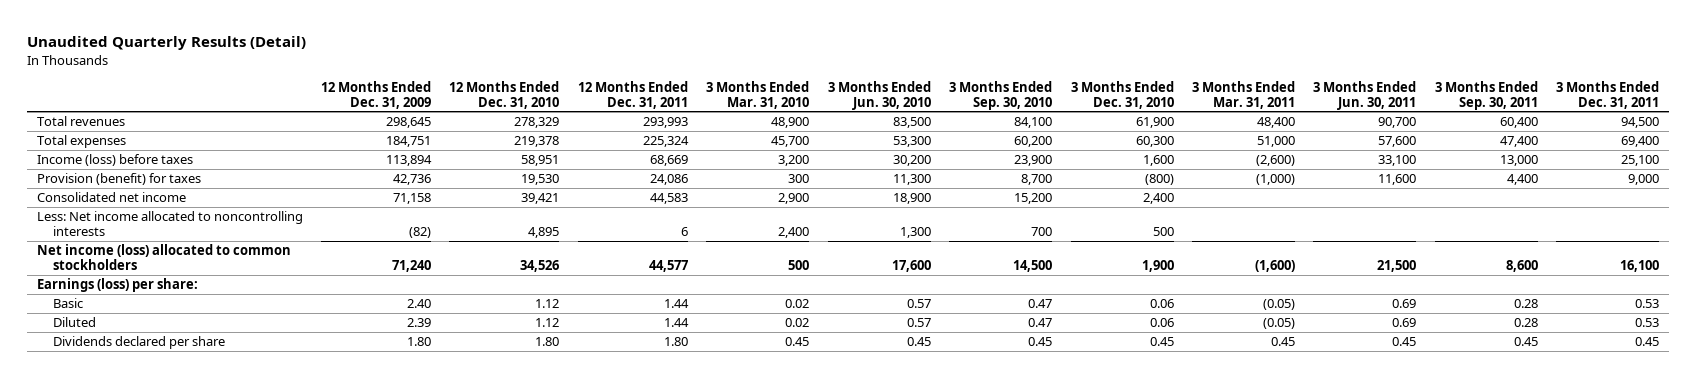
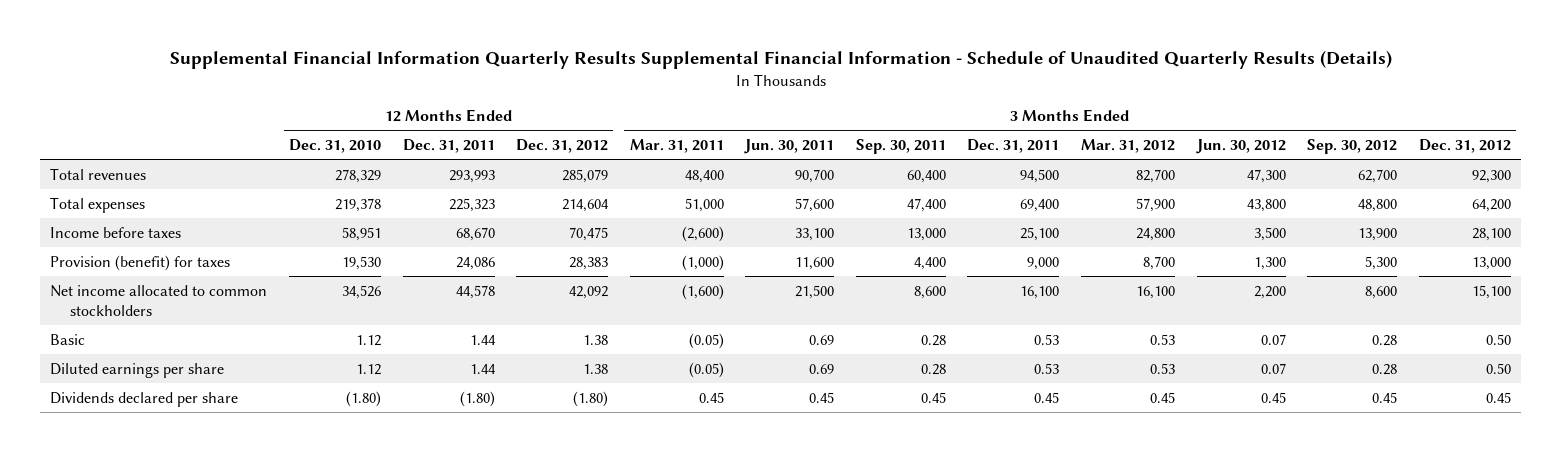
- Unaudited Quarterly Results (Detail)
+ Supplemental Financial Information Quarterly Results Supplemental Financial Information - Schedule of Unaudited Quarterly Results (Details)
- | 12 Months Ended Dec. 31, 2009 | 12 Months Ended Dec. 31, 2010 | 12 Months Ended Dec. 31, 2011 | 3 Months Ended Mar. 31, 2010 | 3 Months Ended Jun. 30, 2010 | 3 Months Ended Sep. 30, 2010 | 3 Months Ended Dec. 31, 2010 | 3 Months Ended Mar. 31, 2011 | 3 Months Ended Jun. 30, 2011 | 3 Months Ended Sep. 30, 2011 | 3 Months Ended Dec. 31, 2011
+ | 12 Months Ended Dec. 31, 2010 | 12 Months Ended Dec. 31, 2011 | 12 Months Ended Dec. 31, 2012 | 3 Months Ended Mar. 31, 2011 | 3 Months Ended Jun. 30, 2011 | 3 Months Ended Sep. 30, 2011 | 3 Months Ended Dec. 31, 2011 | 3 Months Ended Mar. 31, 2012 | 3 Months Ended Jun. 30, 2012 | 3 Months Ended Sep. 30, 2012 | 3 Months Ended Dec. 31, 2012
- Total expenses | 184,751 | 219,378 | 225,324 | 45,700 | 53,300 | 60,200 | 60,300 | 51,000 | 57,600 | 47,400 | 69,400
- Income (loss) before taxes | 113,894 | 58,951 | 68,669 | 3,200 | 30,200 | 23,900 | 1,600 | (2,600) | 33,100 | 13,000 | 25,100
+ Total expenses | 219,378 | 225,323 | 214,604 | 51,000 | 57,600 | 47,400 | 69,400 | 57,900 | 43,800 | 48,800 | 64,200
+ Income before taxes | 58,951 | 68,670 | 70,475 | (2,600) | 33,100 | 13,000 | 25,100 | 24,800 | 3,500 | 13,900 | 28,100
- Consolidated net income | 71,158 | 39,421 | 44,583 | 2,900 | 18,900 | 15,200 | 2,400 | | | |
- Less: Net income allocated to noncontrolling interests | (82) | 4,895 | 6 | 2,400 | 1,300 | 700 | 500 | | | |
- Net income (loss) allocated to common stockholders | 71,240 | 34,526 | 44,577 | 500 | 17,600 | 14,500 | 1,900 | (1,600) | 21,500 | 8,600 | 16,100
- Earnings (loss) per share:
+ Net income allocated to common stockholders | 34,526 | 44,578 | 42,092 | (1,600) | 21,500 | 8,600 | 16,100 | 16,100 | 2,200 | 8,600 | 15,100
- Diluted | 2.39 | 1.12 | 1.44 | 0.02 | 0.57 | 0.47 | 0.06 | (0.05) | 0.69 | 0.28 | 0.53
- Dividends declared per share | 1.80 | 1.80 | 1.80 | 0.45 | 0.45 | 0.45 | 0.45 | 0.45 | 0.45 | 0.45 | 0.45
+ Diluted earnings per share | 1.12 | 1.44 | 1.38 | (0.05) | 0.69 | 0.28 | 0.53 | 0.53 | 0.07 | 0.28 | 0.50
+ Dividends declared per share | (1.80) | (1.80) | (1.80) | 0.45 | 0.45 | 0.45 | 0.45 | 0.45 | 0.45 | 0.45 | 0.45

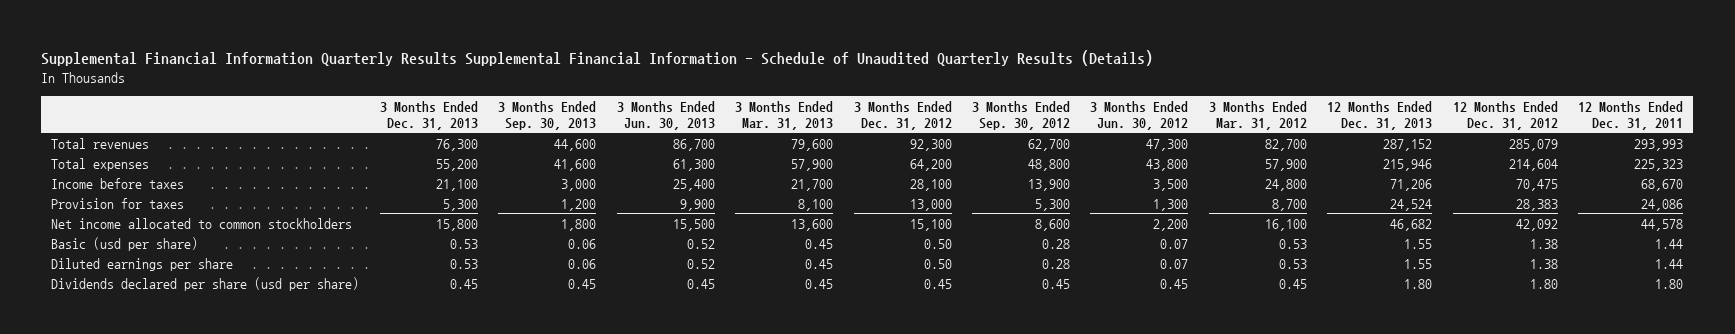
- | 12 Months Ended Dec. 31, 2010 | 12 Months Ended Dec. 31, 2011 | 12 Months Ended Dec. 31, 2012 | 3 Months Ended Mar. 31, 2011 | 3 Months Ended Jun. 30, 2011 | 3 Months Ended Sep. 30, 2011 | 3 Months Ended Dec. 31, 2011 | 3 Months Ended Mar. 31, 2012 | 3 Months Ended Jun. 30, 2012 | 3 Months Ended Sep. 30, 2012 | 3 Months Ended Dec. 31, 2012
+ | 3 Months Ended Dec. 31, 2013 | 3 Months Ended Sep. 30, 2013 | 3 Months Ended Jun. 30, 2013 | 3 Months Ended Mar. 31, 2013 | 3 Months Ended Dec. 31, 2012 | 3 Months Ended Sep. 30, 2012 | 3 Months Ended Jun. 30, 2012 | 3 Months Ended Mar. 31, 2012 | 12 Months Ended Dec. 31, 2013 | 12 Months Ended Dec. 31, 2012 | 12 Months Ended Dec. 31, 2011
- Provision (benefit) for taxes | 19,530 | 24,086 | 28,383 | (1,000) | 11,600 | 4,400 | 9,000 | 8,700 | 1,300 | 5,300 | 13,000
+ Provision for taxes | 5,300 | 1,200 | 9,900 | 8,100 | 13,000 | 5,300 | 1,300 | 8,700 | 24,524 | 28,383 | 24,086
- Basic | 1.12 | 1.44 | 1.38 | (0.05) | 0.69 | 0.28 | 0.53 | 0.53 | 0.07 | 0.28 | 0.50
+ Basic (usd per share) | 0.53 | 0.06 | 0.52 | 0.45 | 0.50 | 0.28 | 0.07 | 0.53 | 1.55 | 1.38 | 1.44
- Dividends declared per share | (1.80) | (1.80) | (1.80) | 0.45 | 0.45 | 0.45 | 0.45 | 0.45 | 0.45 | 0.45 | 0.45
+ Dividends declared per share (usd per share) | 0.45 | 0.45 | 0.45 | 0.45 | 0.45 | 0.45 | 0.45 | 0.45 | 1.80 | 1.80 | 1.80

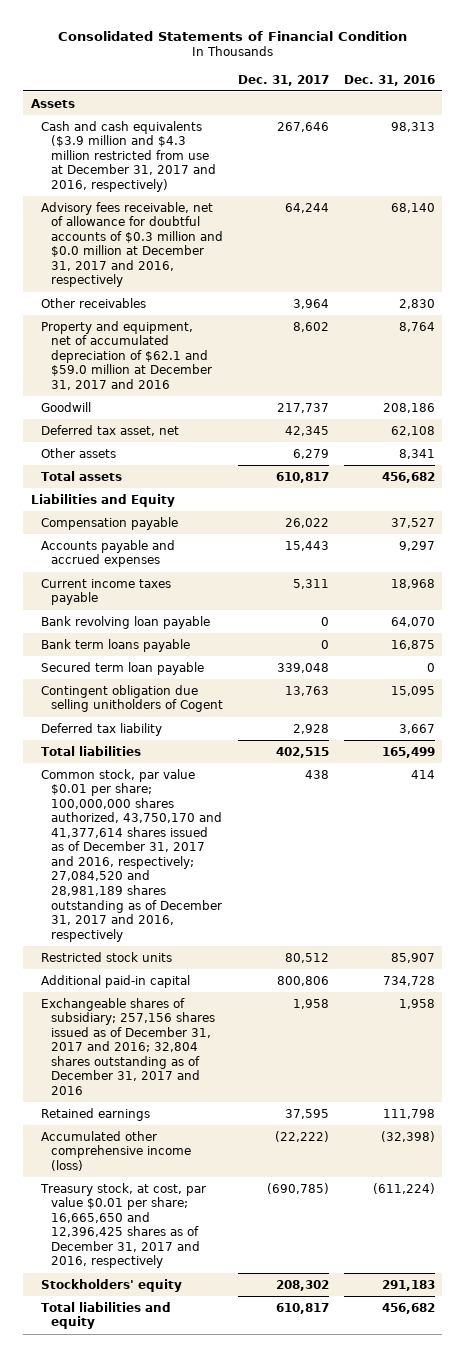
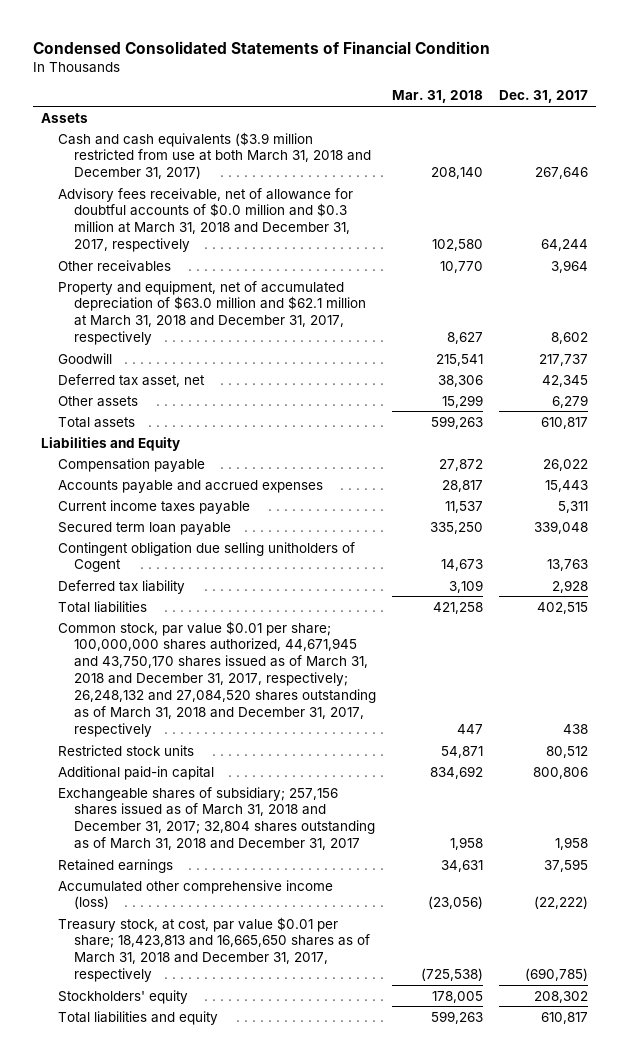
- Consolidated Statements of Financial Condition
+ Condensed Consolidated Statements of Financial Condition
- | Dec. 31, 2017 | Dec. 31, 2016
+ | Mar. 31, 2018 | Dec. 31, 2017
- Cash and cash equivalents ($3.9 million and $4.3 million restricted from use at December 31, 2017 and 2016, respectively) | 267,646 | 98,313
- Advisory fees receivable, net of allowance for doubtful accounts of $0.3 million and $0.0 million at December 31, 2017 and 2016, respectively | 64,244 | 68,140
+ Cash and cash equivalents ($3.9 million restricted from use at both March 31, 2018 and December 31, 2017) | 208,140 | 267,646
+ Advisory fees receivable, net of allowance for doubtful accounts of $0.0 million and $0.3 million at March 31, 2018 and December 31, 2017, respectively | 102,580 | 64,244
- Property and equipment, net of accumulated depreciation of $62.1 and $59.0 million at December 31, 2017 and 2016 | 8,602 | 8,764
+ Property and equipment, net of accumulated depreciation of $63.0 million and $62.1 million at March 31, 2018 and December 31, 2017, respectively | 8,627 | 8,602
- Bank revolving loan payable | 0 | 64,070
- Bank term loans payable | 0 | 16,875
- Common stock, par value $0.01 per share; 100,000,000 shares authorized, 43,750,170 and 41,377,614 shares issued as of December 31, 2017 and 2016, respectively; 27,084,520 and 28,981,189 shares outstanding as of December 31, 2017 and 2016, respectively | 438 | 414
+ Common stock, par value $0.01 per share; 100,000,000 shares authorized, 44,671,945 and 43,750,170 shares issued as of March 31, 2018 and December 31, 2017, respectively; 26,248,132 and 27,084,520 shares outstanding as of March 31, 2018 and December 31, 2017, respectively | 447 | 438
- Exchangeable shares of subsidiary; 257,156 shares issued as of December 31, 2017 and 2016; 32,804 shares outstanding as of December 31, 2017 and 2016 | 1,958 | 1,958
+ Exchangeable shares of subsidiary; 257,156 shares issued as of March 31, 2018 and December 31, 2017; 32,804 shares outstanding as of March 31, 2018 and December 31, 2017 | 1,958 | 1,958
- Treasury stock, at cost, par value $0.01 per share; 16,665,650 and 12,396,425 shares as of December 31, 2017 and 2016, respectively | (690,785) | (611,224)
+ Treasury stock, at cost, par value $0.01 per share; 18,423,813 and 16,665,650 shares as of March 31, 2018 and December 31, 2017, respectively | (725,538) | (690,785)

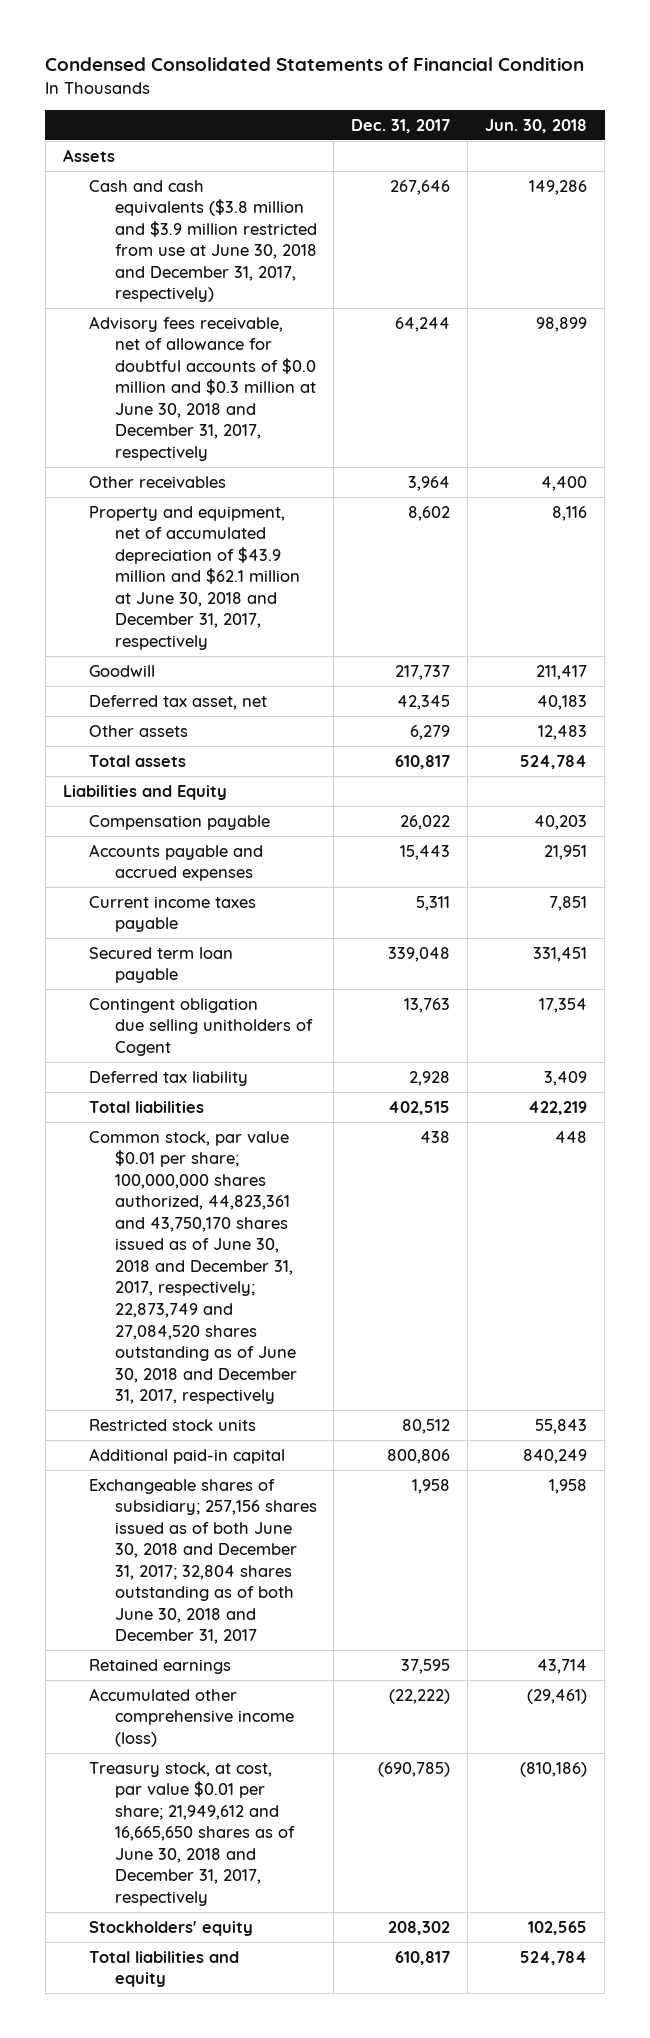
- | Mar. 31, 2018 | Dec. 31, 2017
+ | Dec. 31, 2017 | Jun. 30, 2018
- Cash and cash equivalents ($3.9 million restricted from use at both March 31, 2018 and December 31, 2017) | 208,140 | 267,646
- Advisory fees receivable, net of allowance for doubtful accounts of $0.0 million and $0.3 million at March 31, 2018 and December 31, 2017, respectively | 102,580 | 64,244
+ Cash and cash equivalents ($3.8 million and $3.9 million restricted from use at June 30, 2018 and December 31, 2017, respectively) | 267,646 | 149,286
+ Advisory fees receivable, net of allowance for doubtful accounts of $0.0 million and $0.3 million at June 30, 2018 and December 31, 2017, respectively | 64,244 | 98,899
- Property and equipment, net of accumulated depreciation of $63.0 million and $62.1 million at March 31, 2018 and December 31, 2017, respectively | 8,627 | 8,602
+ Property and equipment, net of accumulated depreciation of $43.9 million and $62.1 million at June 30, 2018 and December 31, 2017, respectively | 8,602 | 8,116
- Common stock, par value $0.01 per share; 100,000,000 shares authorized, 44,671,945 and 43,750,170 shares issued as of March 31, 2018 and December 31, 2017, respectively; 26,248,132 and 27,084,520 shares outstanding as of March 31, 2018 and December 31, 2017, respectively | 447 | 438
+ Common stock, par value $0.01 per share; 100,000,000 shares authorized, 44,823,361 and 43,750,170 shares issued as of June 30, 2018 and December 31, 2017, respectively; 22,873,749 and 27,084,520 shares outstanding as of June 30, 2018 and December 31, 2017, respectively | 438 | 448
- Exchangeable shares of subsidiary; 257,156 shares issued as of March 31, 2018 and December 31, 2017; 32,804 shares outstanding as of March 31, 2018 and December 31, 2017 | 1,958 | 1,958
+ Exchangeable shares of subsidiary; 257,156 shares issued as of both June 30, 2018 and December 31, 2017; 32,804 shares outstanding as of both June 30, 2018 and December 31, 2017 | 1,958 | 1,958
- Treasury stock, at cost, par value $0.01 per share; 18,423,813 and 16,665,650 shares as of March 31, 2018 and December 31, 2017, respectively | (725,538) | (690,785)
+ Treasury stock, at cost, par value $0.01 per share; 21,949,612 and 16,665,650 shares as of June 30, 2018 and December 31, 2017, respectively | (690,785) | (810,186)

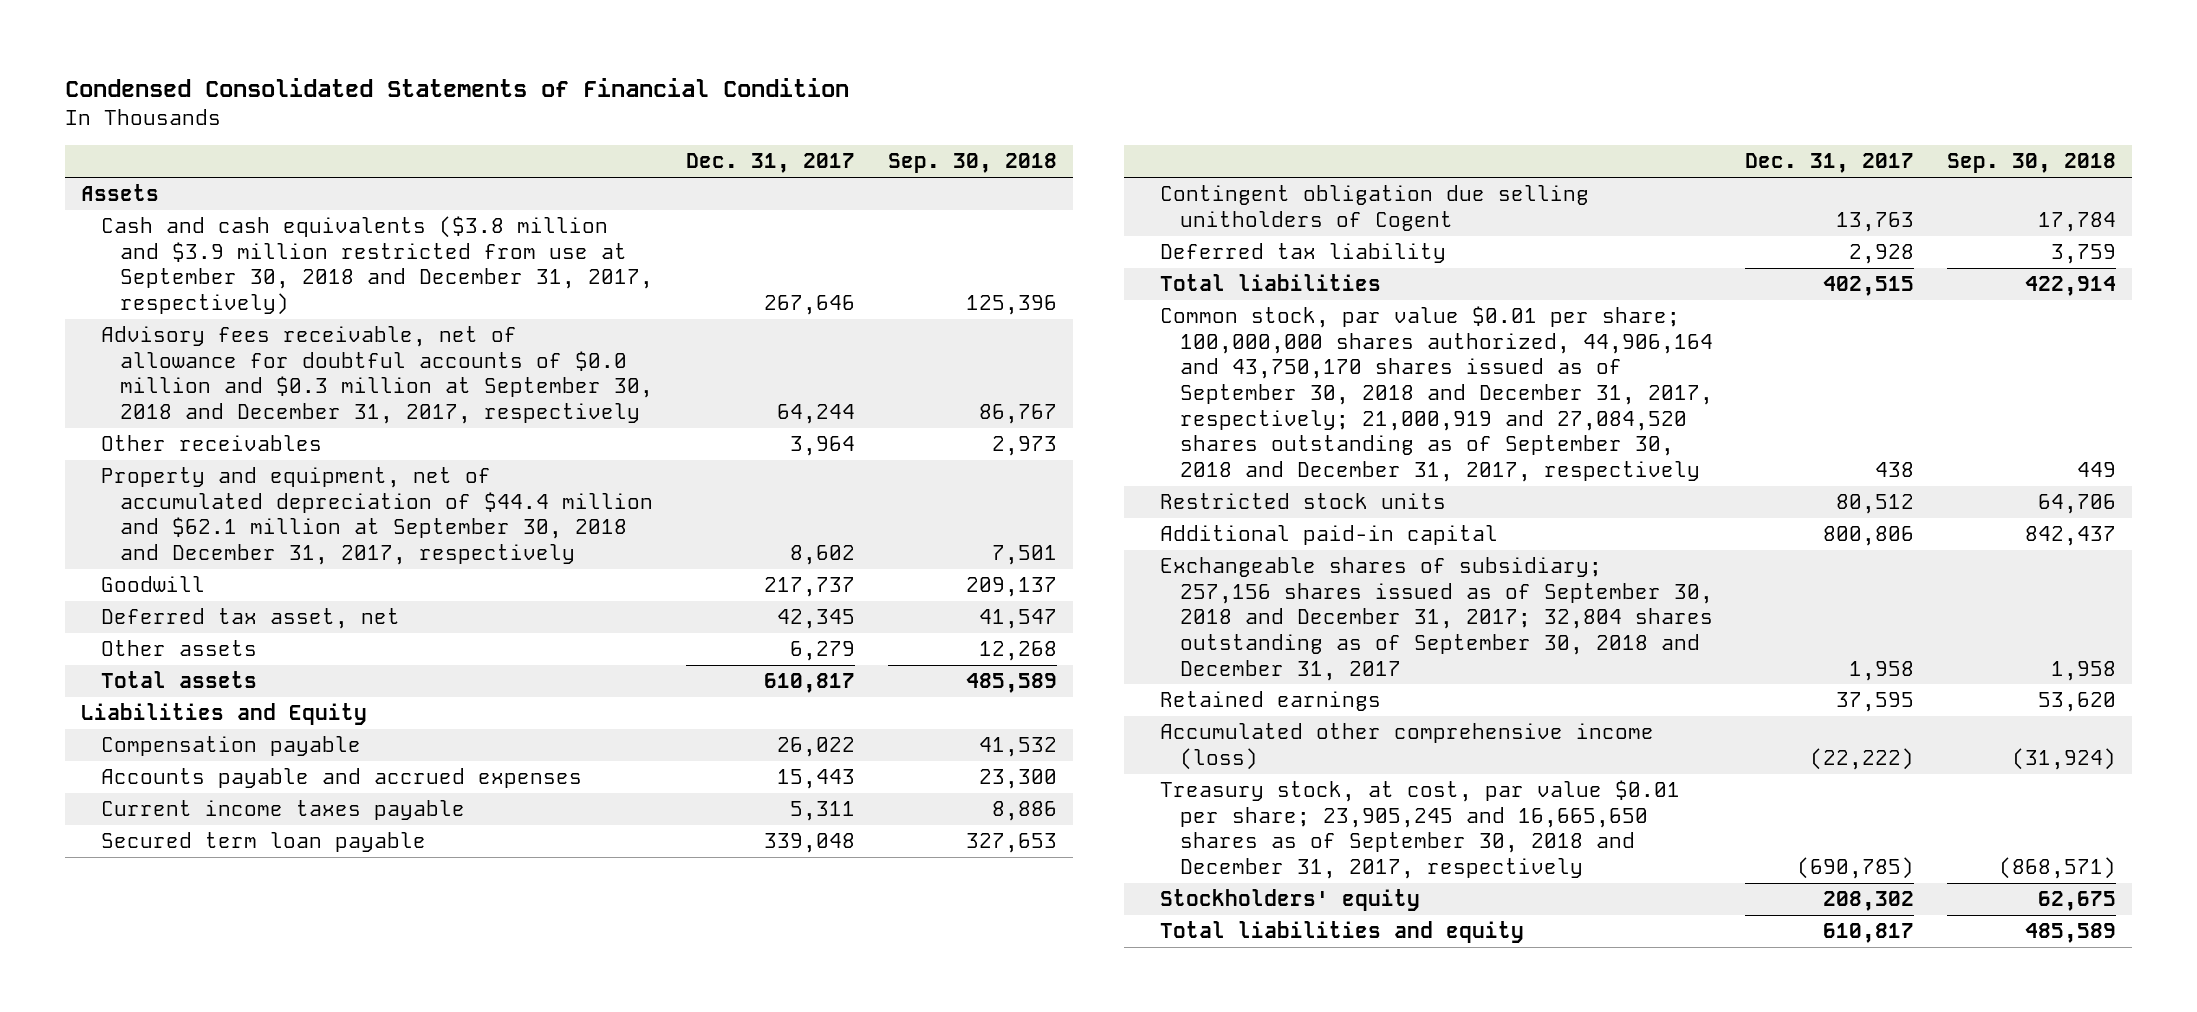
- | Dec. 31, 2017 | Jun. 30, 2018
+ | Dec. 31, 2017 | Sep. 30, 2018
- Cash and cash equivalents ($3.8 million and $3.9 million restricted from use at June 30, 2018 and December 31, 2017, respectively) | 267,646 | 149,286
- Advisory fees receivable, net of allowance for doubtful accounts of $0.0 million and $0.3 million at June 30, 2018 and December 31, 2017, respectively | 64,244 | 98,899
+ Cash and cash equivalents ($3.8 million and $3.9 million restricted from use at September 30, 2018 and December 31, 2017, respectively) | 267,646 | 125,396
+ Advisory fees receivable, net of allowance for doubtful accounts of $0.0 million and $0.3 million at September 30, 2018 and December 31, 2017, respectively | 64,244 | 86,767
- Property and equipment, net of accumulated depreciation of $43.9 million and $62.1 million at June 30, 2018 and December 31, 2017, respectively | 8,602 | 8,116
+ Property and equipment, net of accumulated depreciation of $44.4 million and $62.1 million at September 30, 2018 and December 31, 2017, respectively | 8,602 | 7,501
- Common stock, par value $0.01 per share; 100,000,000 shares authorized, 44,823,361 and 43,750,170 shares issued as of June 30, 2018 and December 31, 2017, respectively; 22,873,749 and 27,084,520 shares outstanding as of June 30, 2018 and December 31, 2017, respectively | 438 | 448
+ Common stock, par value $0.01 per share; 100,000,000 shares authorized, 44,906,164 and 43,750,170 shares issued as of September 30, 2018 and December 31, 2017, respectively; 21,000,919 and 27,084,520 shares outstanding as of September 30, 2018 and December 31, 2017, respectively | 438 | 449
- Exchangeable shares of subsidiary; 257,156 shares issued as of both June 30, 2018 and December 31, 2017; 32,804 shares outstanding as of both June 30, 2018 and December 31, 2017 | 1,958 | 1,958
+ Exchangeable shares of subsidiary; 257,156 shares issued as of September 30, 2018 and December 31, 2017; 32,804 shares outstanding as of September 30, 2018 and December 31, 2017 | 1,958 | 1,958
- Treasury stock, at cost, par value $0.01 per share; 21,949,612 and 16,665,650 shares as of June 30, 2018 and December 31, 2017, respectively | (690,785) | (810,186)
+ Treasury stock, at cost, par value $0.01 per share; 23,905,245 and 16,665,650 shares as of September 30, 2018 and December 31, 2017, respectively | (690,785) | (868,571)

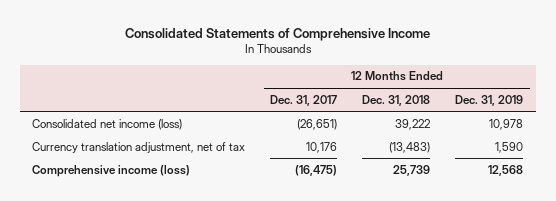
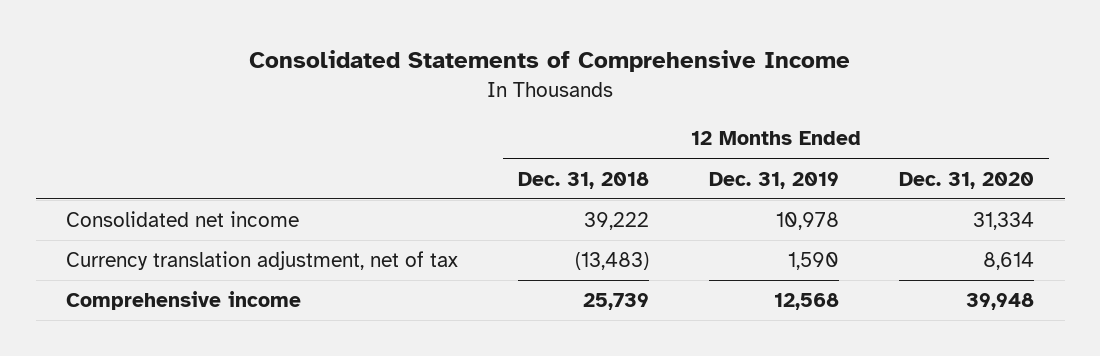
- | 12 Months Ended Dec. 31, 2017 | 12 Months Ended Dec. 31, 2018 | 12 Months Ended Dec. 31, 2019
+ | 12 Months Ended Dec. 31, 2018 | 12 Months Ended Dec. 31, 2019 | 12 Months Ended Dec. 31, 2020
- Consolidated net income (loss) | (26,651) | 39,222 | 10,978
+ Consolidated net income | 39,222 | 10,978 | 31,334
- Comprehensive income (loss) | (16,475) | 25,739 | 12,568
+ Comprehensive income | 25,739 | 12,568 | 39,948

